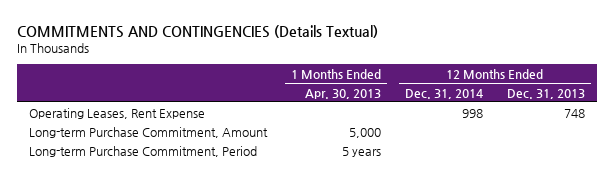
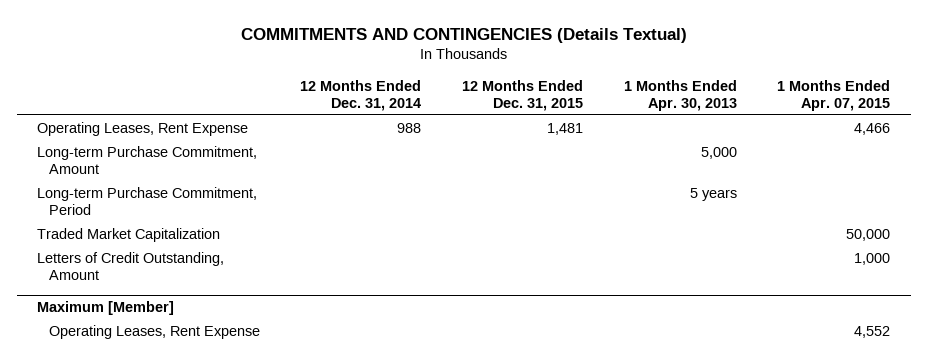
- | 1 Months Ended Apr. 30, 2013 | 12 Months Ended Dec. 31, 2014 | 12 Months Ended Dec. 31, 2013
+ | 12 Months Ended Dec. 31, 2014 | 12 Months Ended Dec. 31, 2015 | 1 Months Ended Apr. 30, 2013 | 1 Months Ended Apr. 07, 2015
- Operating Leases, Rent Expense | | 998 | 748
+ Operating Leases, Rent Expense | 988 | 1,481 | | 4,466
+ Traded Market Capitalization | | | | 50,000
+ Letters of Credit Outstanding, Amount | | | | 1,000
+ Maximum [Member]
+ Operating Leases, Rent Expense | | | | 4,552

